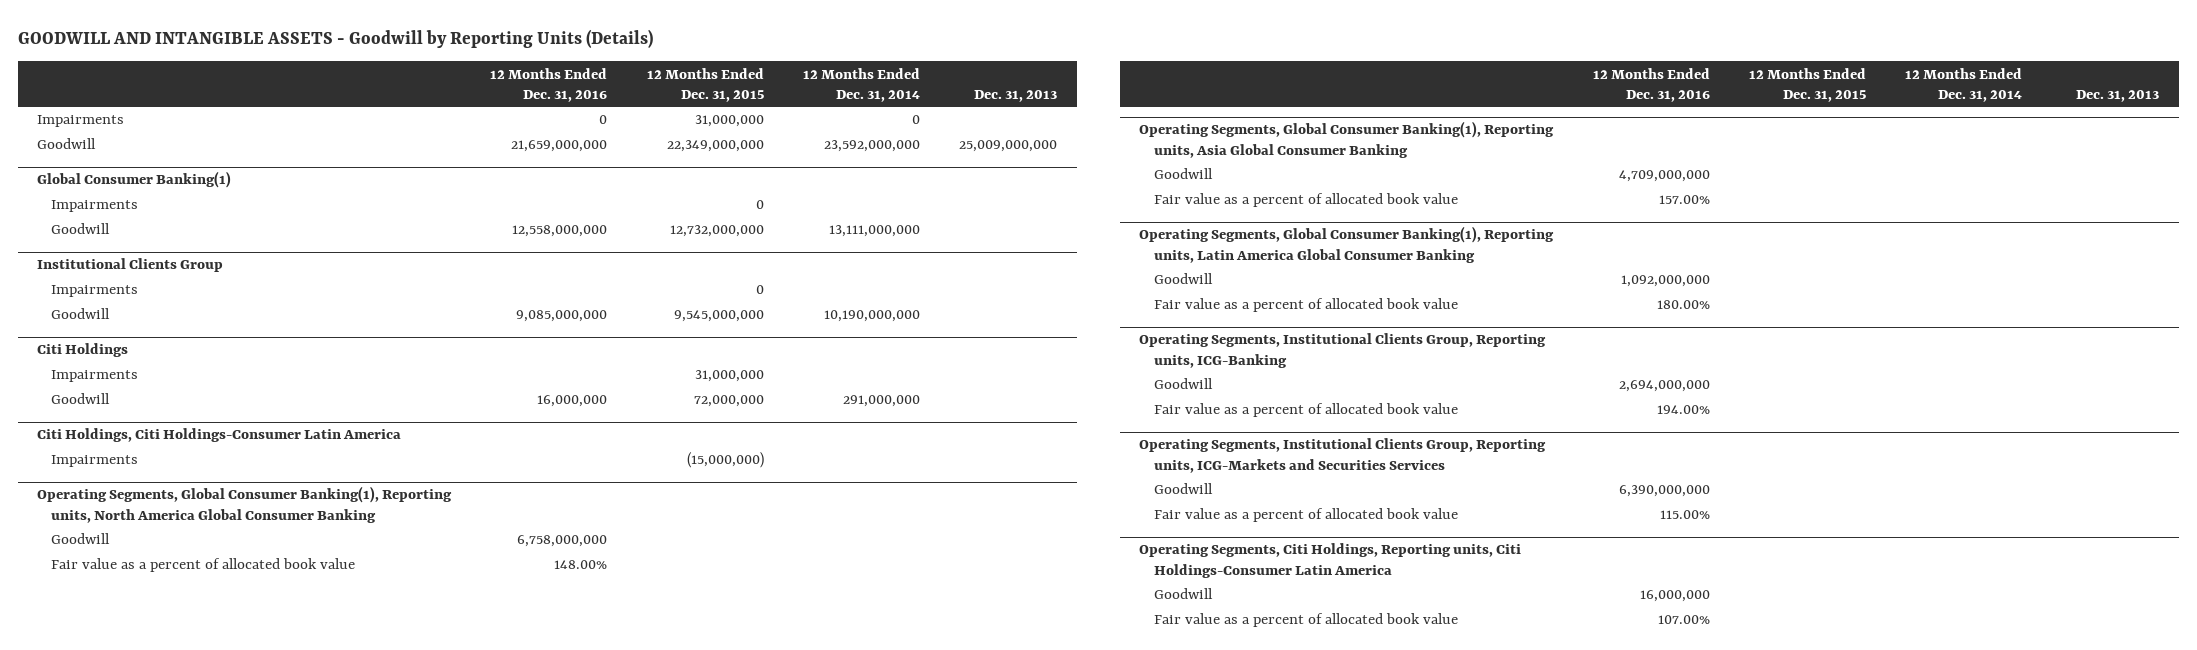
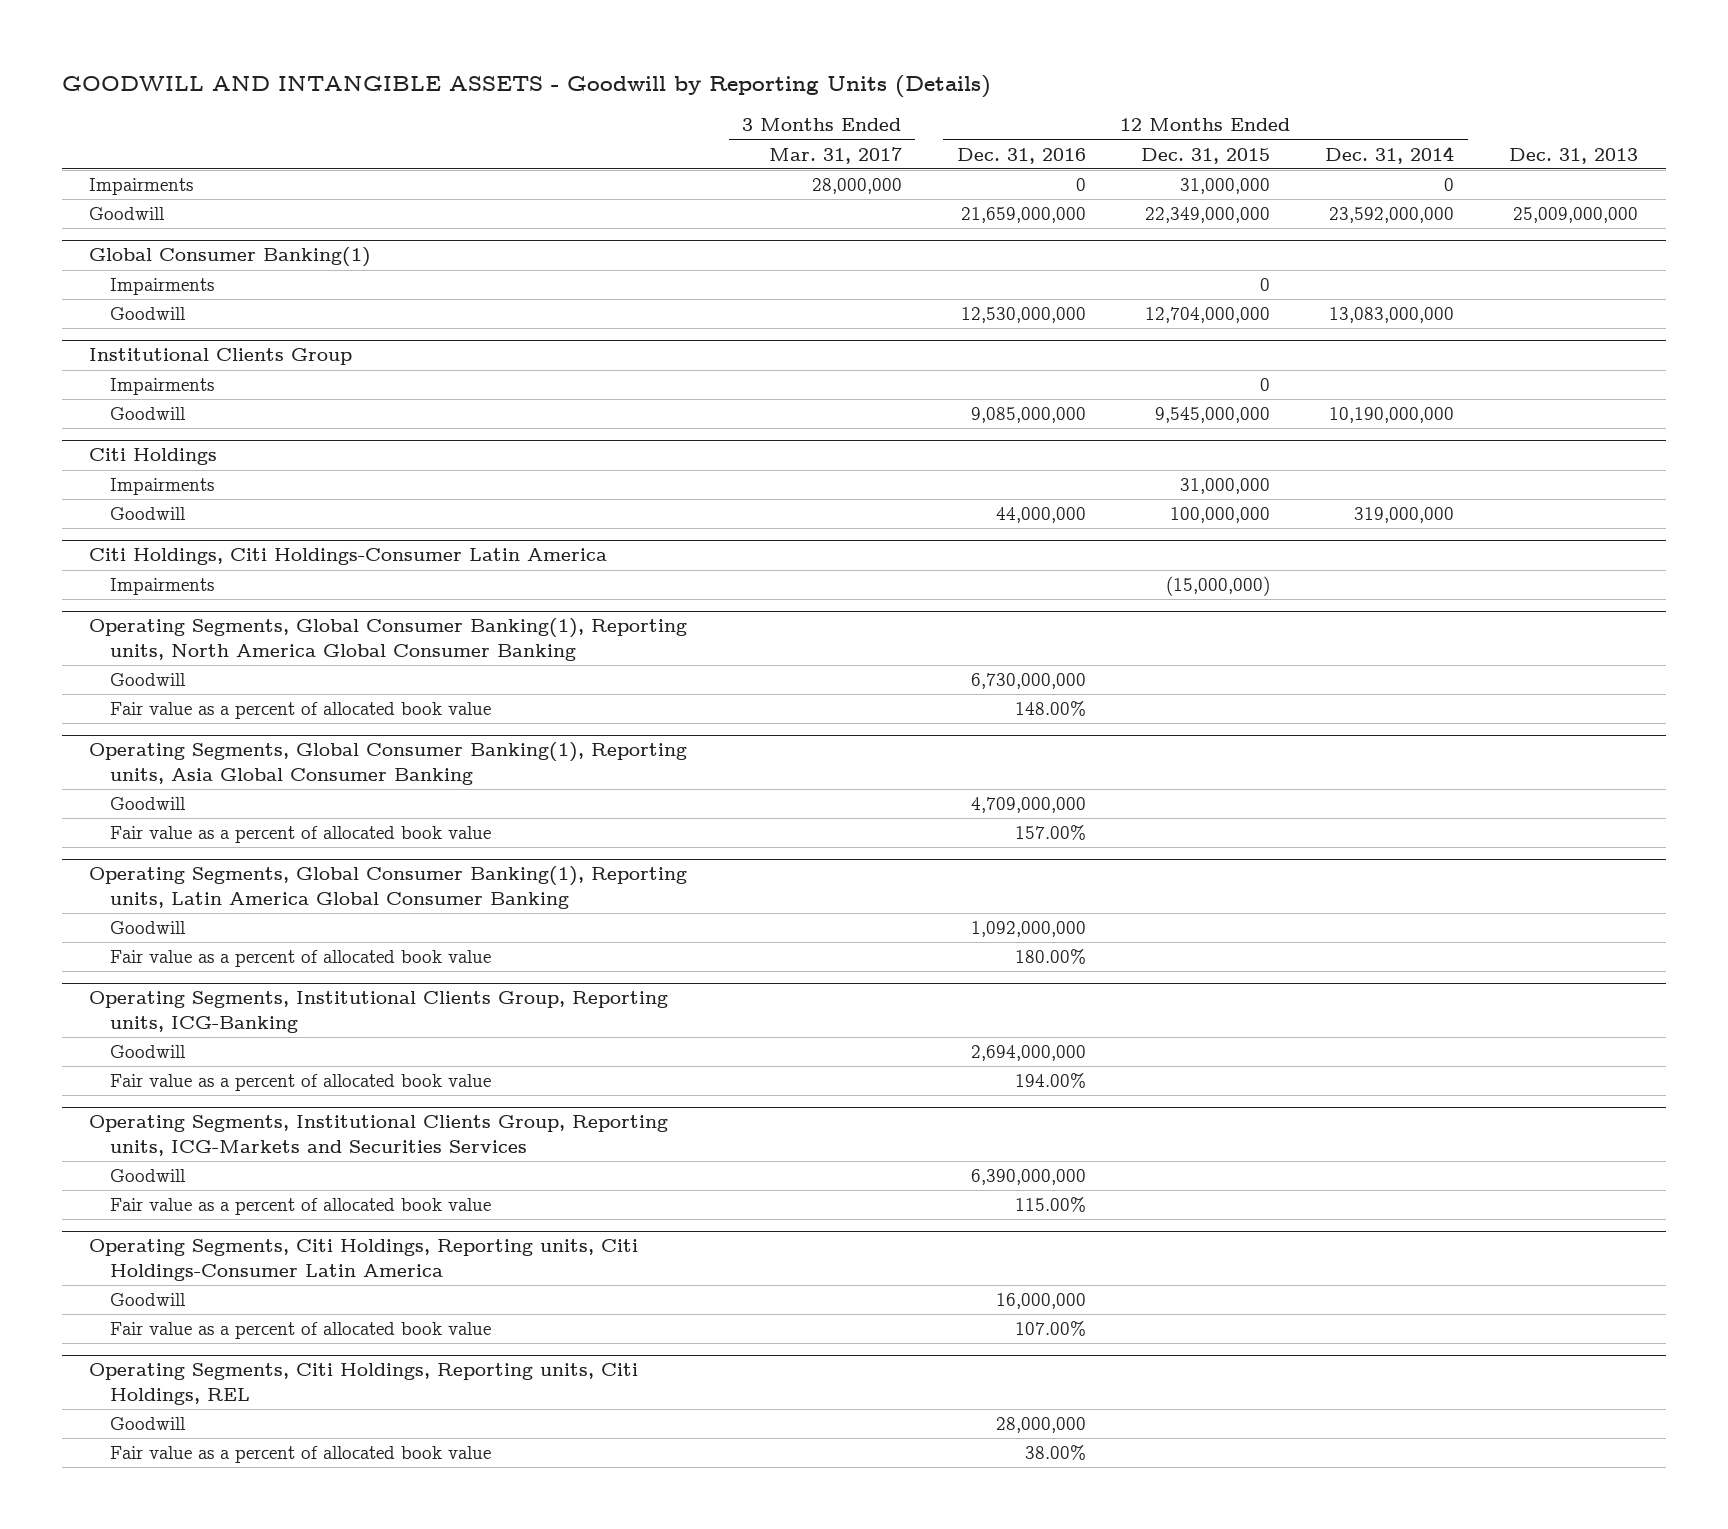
- | 12 Months Ended Dec. 31, 2016 | 12 Months Ended Dec. 31, 2015 | 12 Months Ended Dec. 31, 2014 | Dec. 31, 2013
+ | 3 Months Ended Mar. 31, 2017 | 12 Months Ended Dec. 31, 2016 | 12 Months Ended Dec. 31, 2015 | 12 Months Ended Dec. 31, 2014 | Dec. 31, 2013
@ Global Consumer Banking(1)
- Goodwill | 12,558,000,000 | 12,732,000,000 | 13,111,000,000 |
+ Goodwill | | 12,530,000,000 | 12,704,000,000 | 13,083,000,000 |
@ Citi Holdings
- Goodwill | 16,000,000 | 72,000,000 | 291,000,000 |
+ Goodwill | | 44,000,000 | 100,000,000 | 319,000,000 |
@ Operating Segments, Global Consumer Banking(1), Reporting units, North America Global Consumer Banking
- Goodwill | 6,758,000,000 | | |
+ Goodwill | | 6,730,000,000 | | |
+ Operating Segments, Citi Holdings, Reporting units, Citi Holdings, REL
+ Goodwill | | 28,000,000 | | |
+ Fair value as a percent of allocated book value | | 38.00% | | |

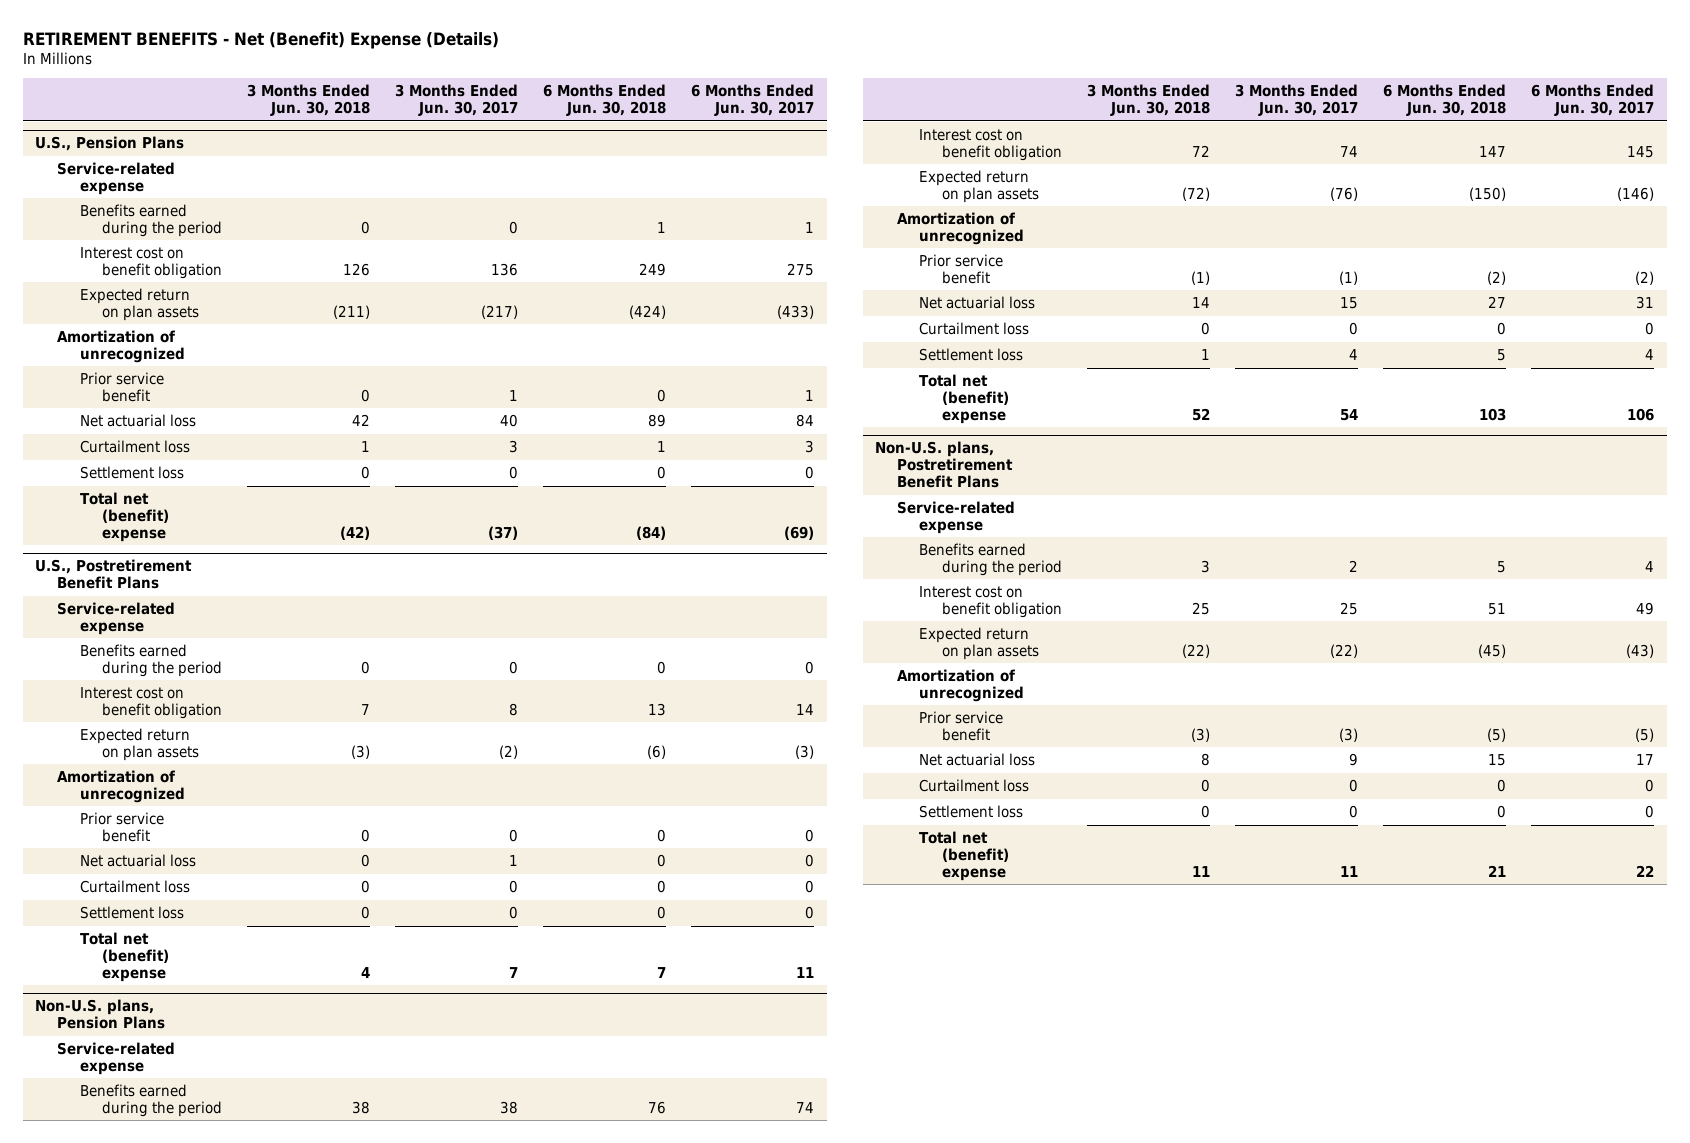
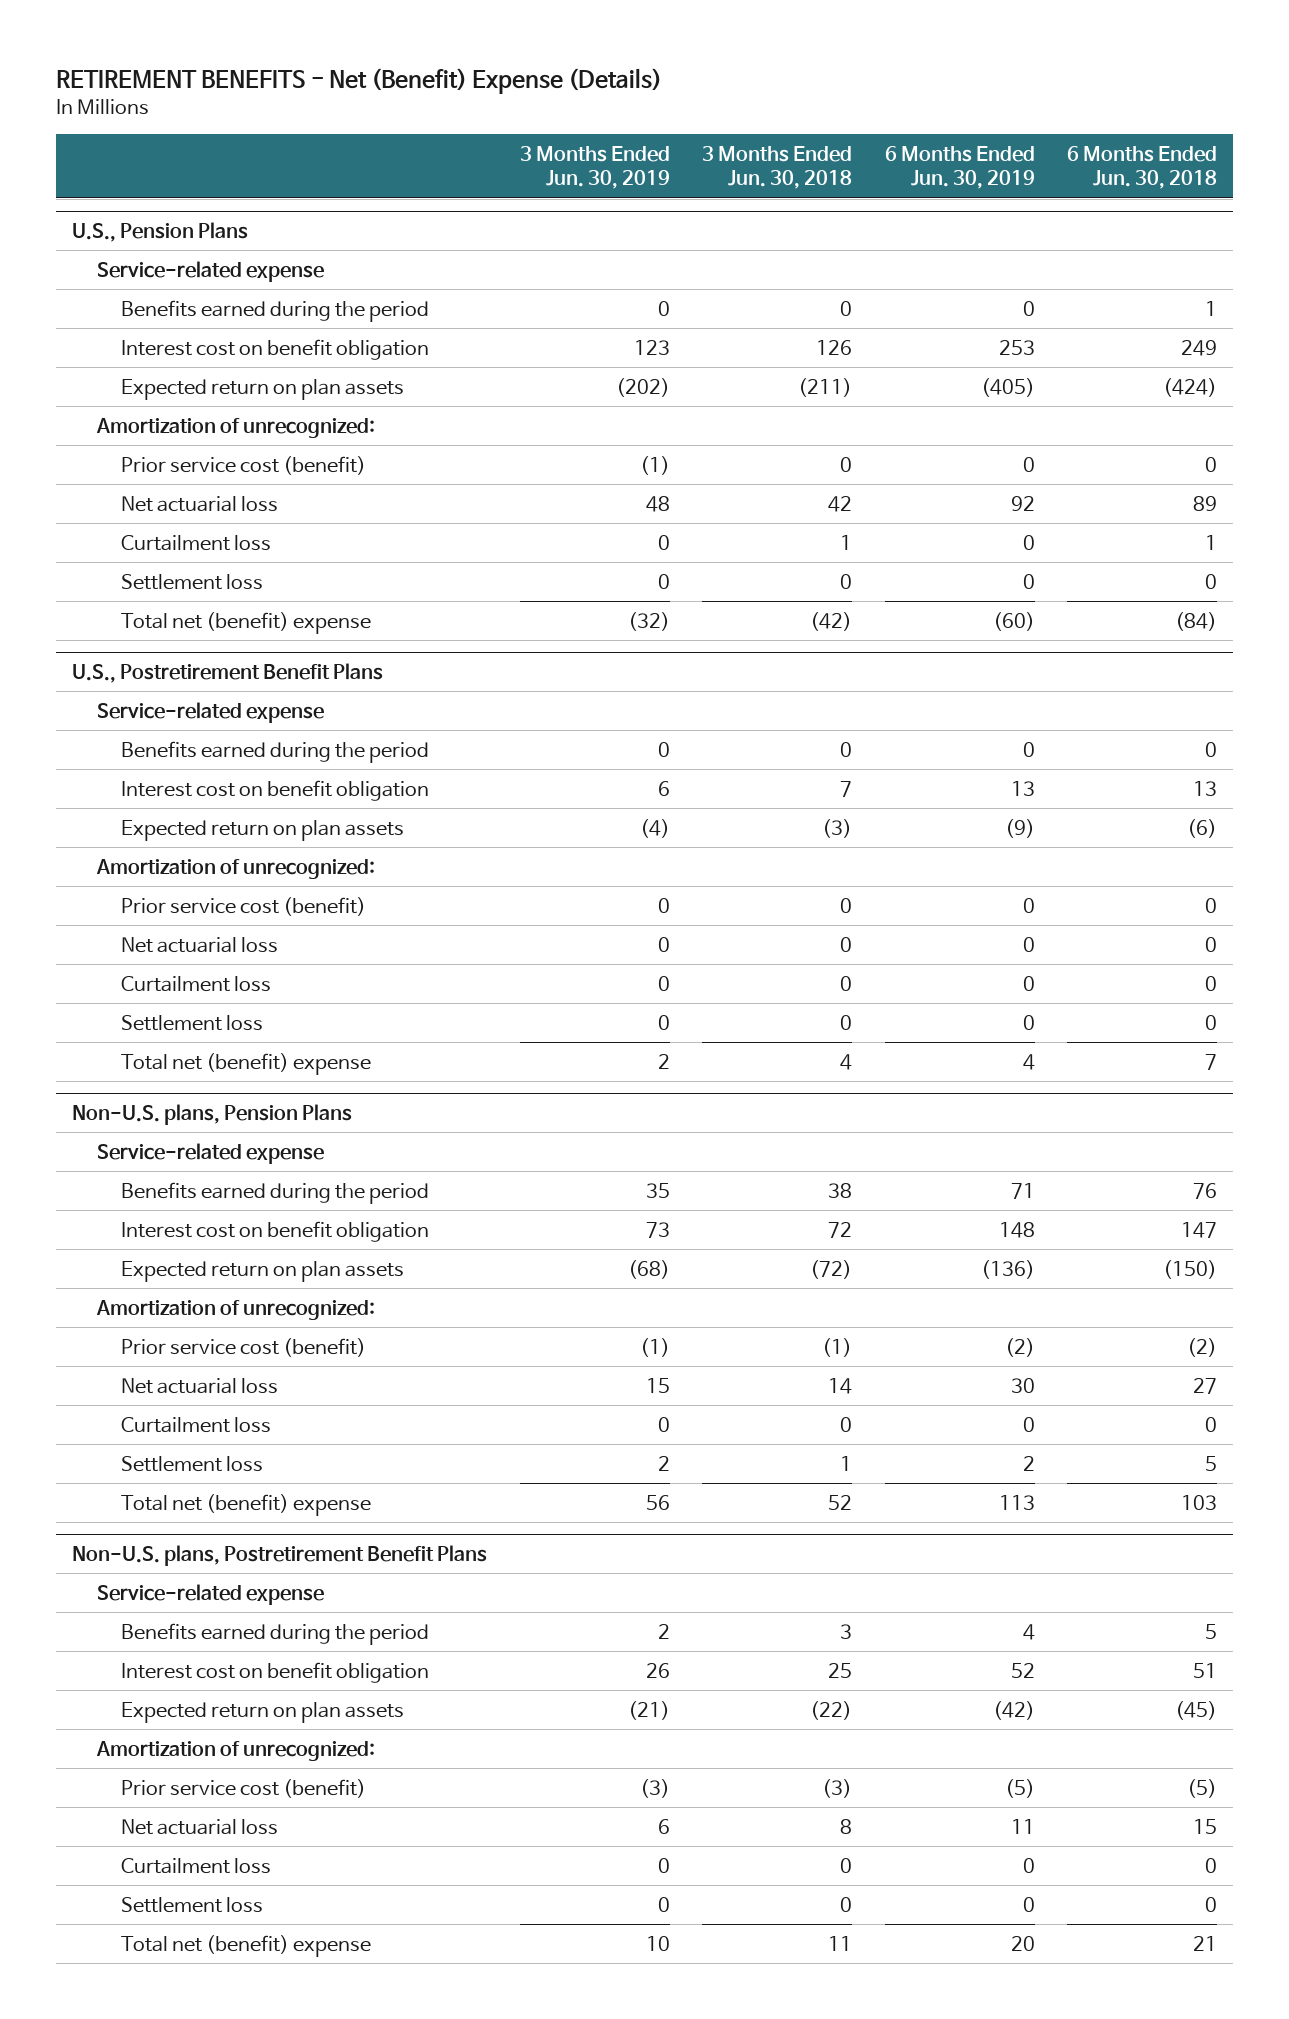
- | 3 Months Ended Jun. 30, 2018 | 3 Months Ended Jun. 30, 2017 | 6 Months Ended Jun. 30, 2018 | 6 Months Ended Jun. 30, 2017
+ | 3 Months Ended Jun. 30, 2019 | 3 Months Ended Jun. 30, 2018 | 6 Months Ended Jun. 30, 2019 | 6 Months Ended Jun. 30, 2018
@ U.S., Pension Plans
- Amortization of unrecognized
- Prior service benefit | 0 | 1 | 0 | 1
+ Amortization of unrecognized:
+ Prior service cost (benefit) | (1) | 0 | 0 | 0
@ U.S., Postretirement Benefit Plans
- Amortization of unrecognized
- Prior service benefit | 0 | 0 | 0 | 0
+ Amortization of unrecognized:
+ Prior service cost (benefit) | 0 | 0 | 0 | 0
@ Non-U.S. plans, Pension Plans
- Amortization of unrecognized
- Prior service benefit | (1) | (1) | (2) | (2)
+ Amortization of unrecognized:
+ Prior service cost (benefit) | (1) | (1) | (2) | (2)
@ Non-U.S. plans, Postretirement Benefit Plans
- Amortization of unrecognized
- Prior service benefit | (3) | (3) | (5) | (5)
+ Amortization of unrecognized:
+ Prior service cost (benefit) | (3) | (3) | (5) | (5)

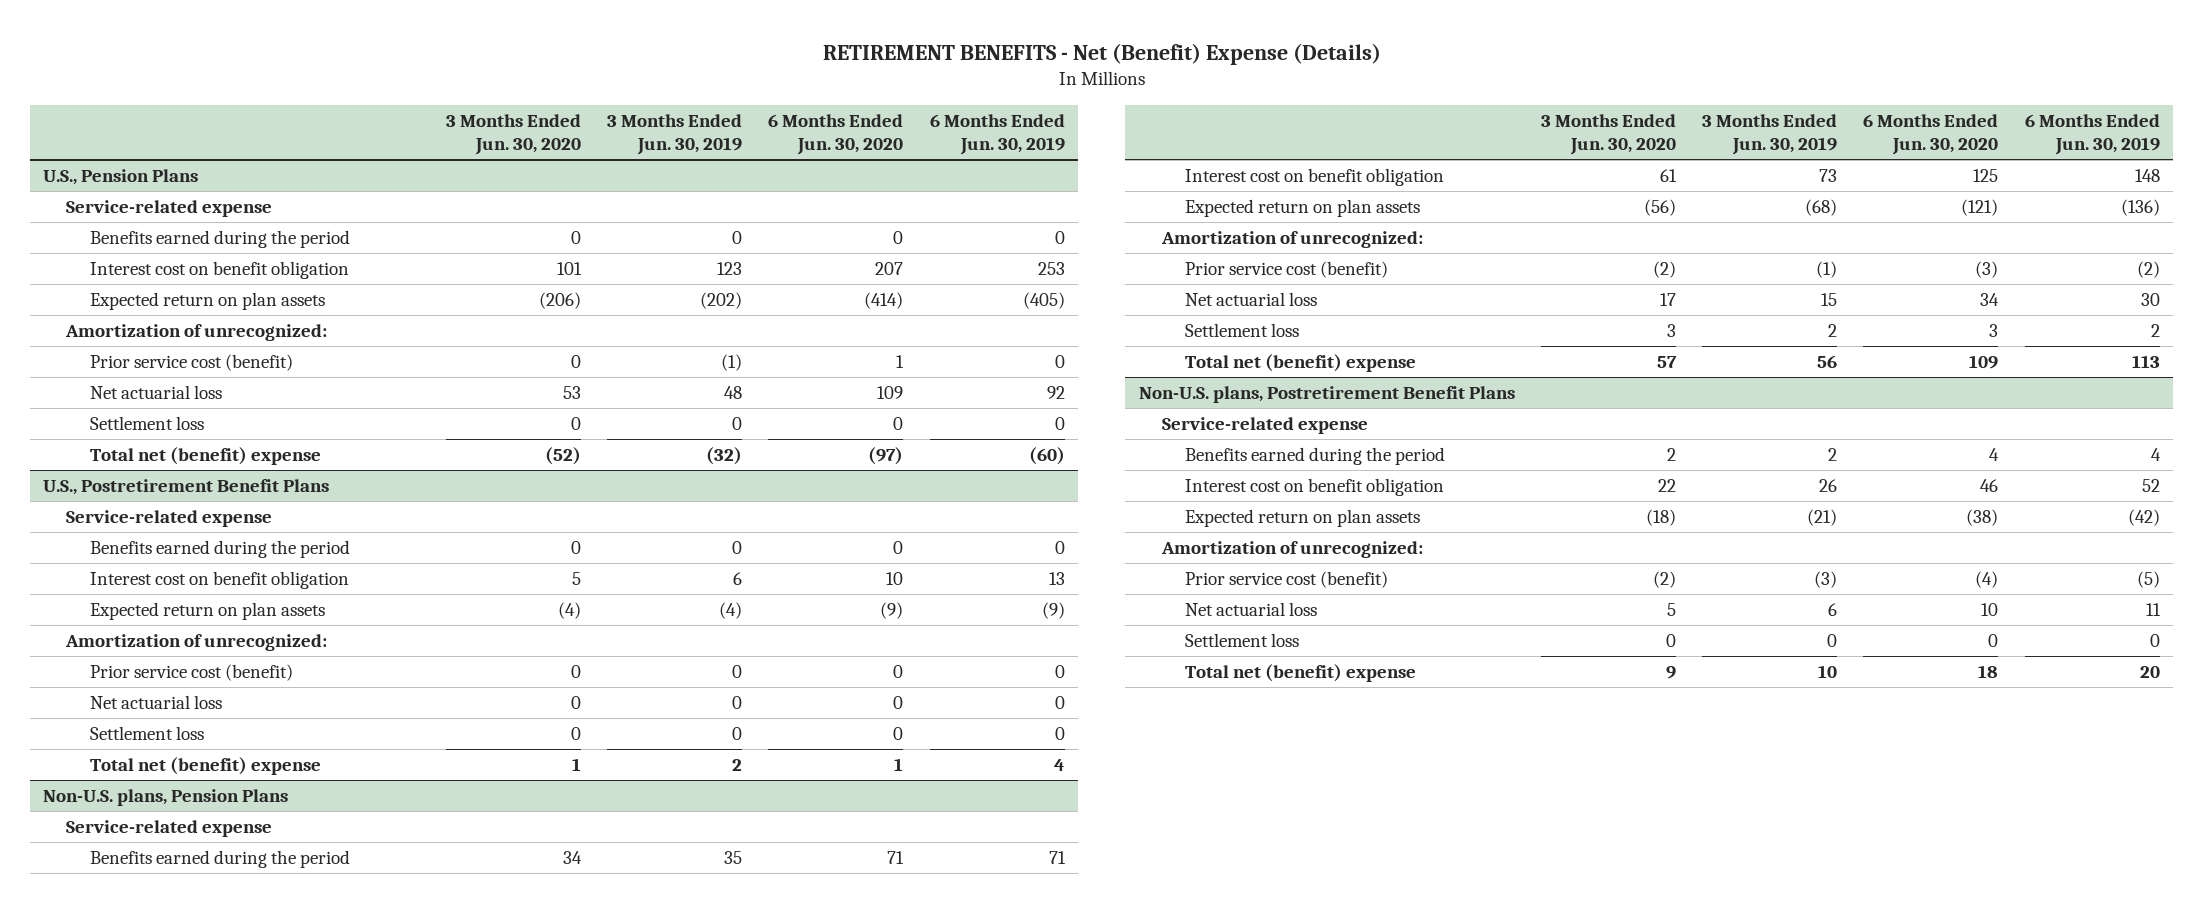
- | 3 Months Ended Jun. 30, 2019 | 3 Months Ended Jun. 30, 2018 | 6 Months Ended Jun. 30, 2019 | 6 Months Ended Jun. 30, 2018
+ | 3 Months Ended Jun. 30, 2020 | 3 Months Ended Jun. 30, 2019 | 6 Months Ended Jun. 30, 2020 | 6 Months Ended Jun. 30, 2019
@ U.S., Pension Plans
- Curtailment loss | 0 | 1 | 0 | 1
@ U.S., Postretirement Benefit Plans
- Curtailment loss | 0 | 0 | 0 | 0
@ Non-U.S. plans, Pension Plans
- Curtailment loss | 0 | 0 | 0 | 0
@ Non-U.S. plans, Postretirement Benefit Plans
- Curtailment loss | 0 | 0 | 0 | 0

